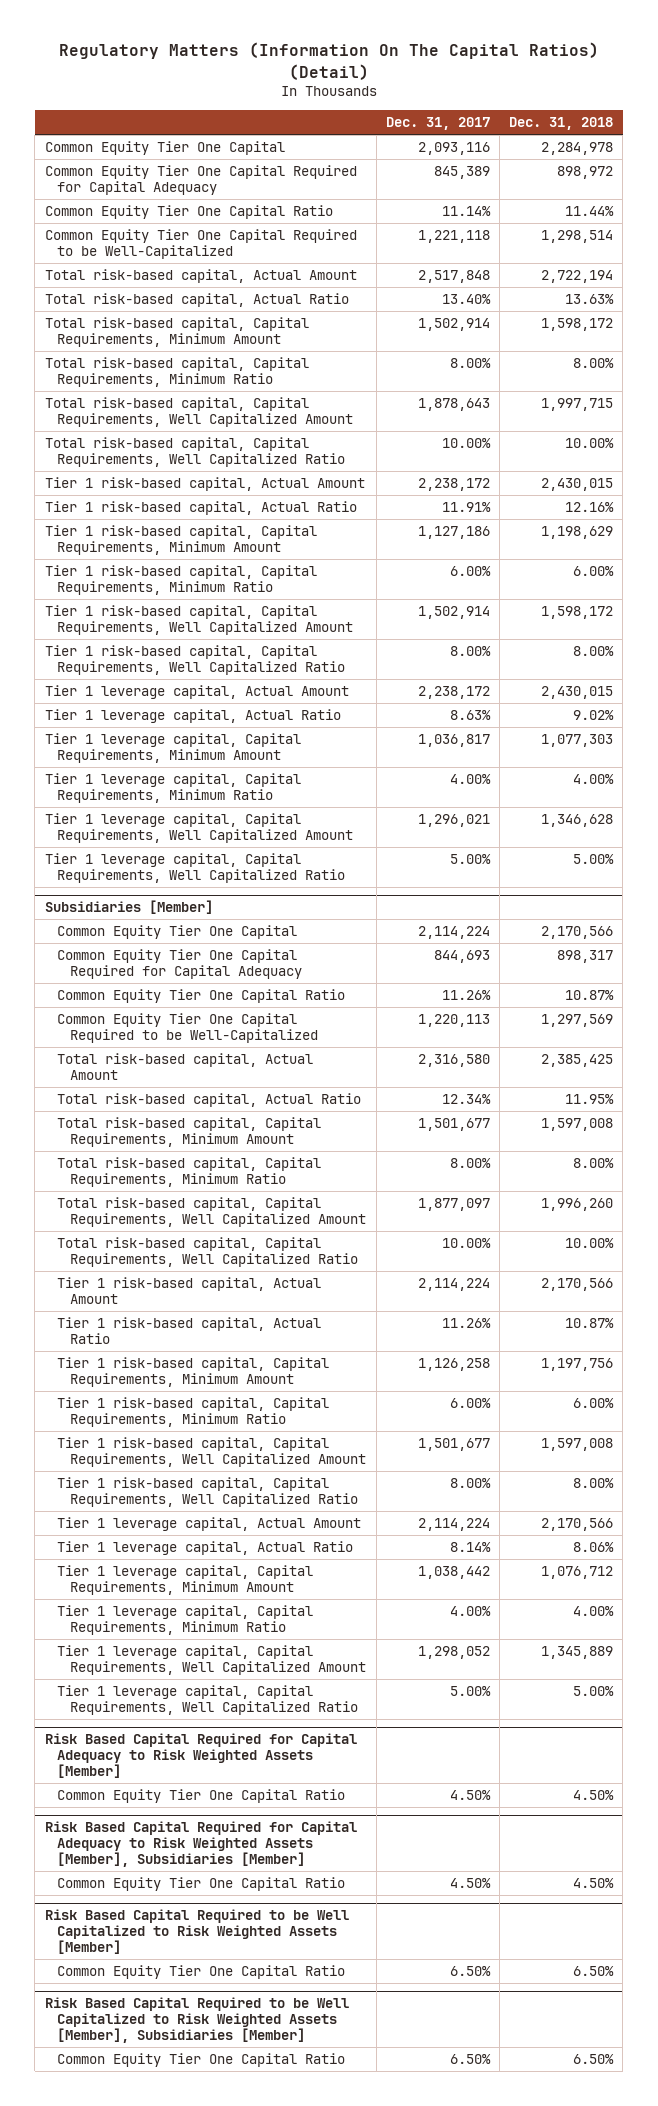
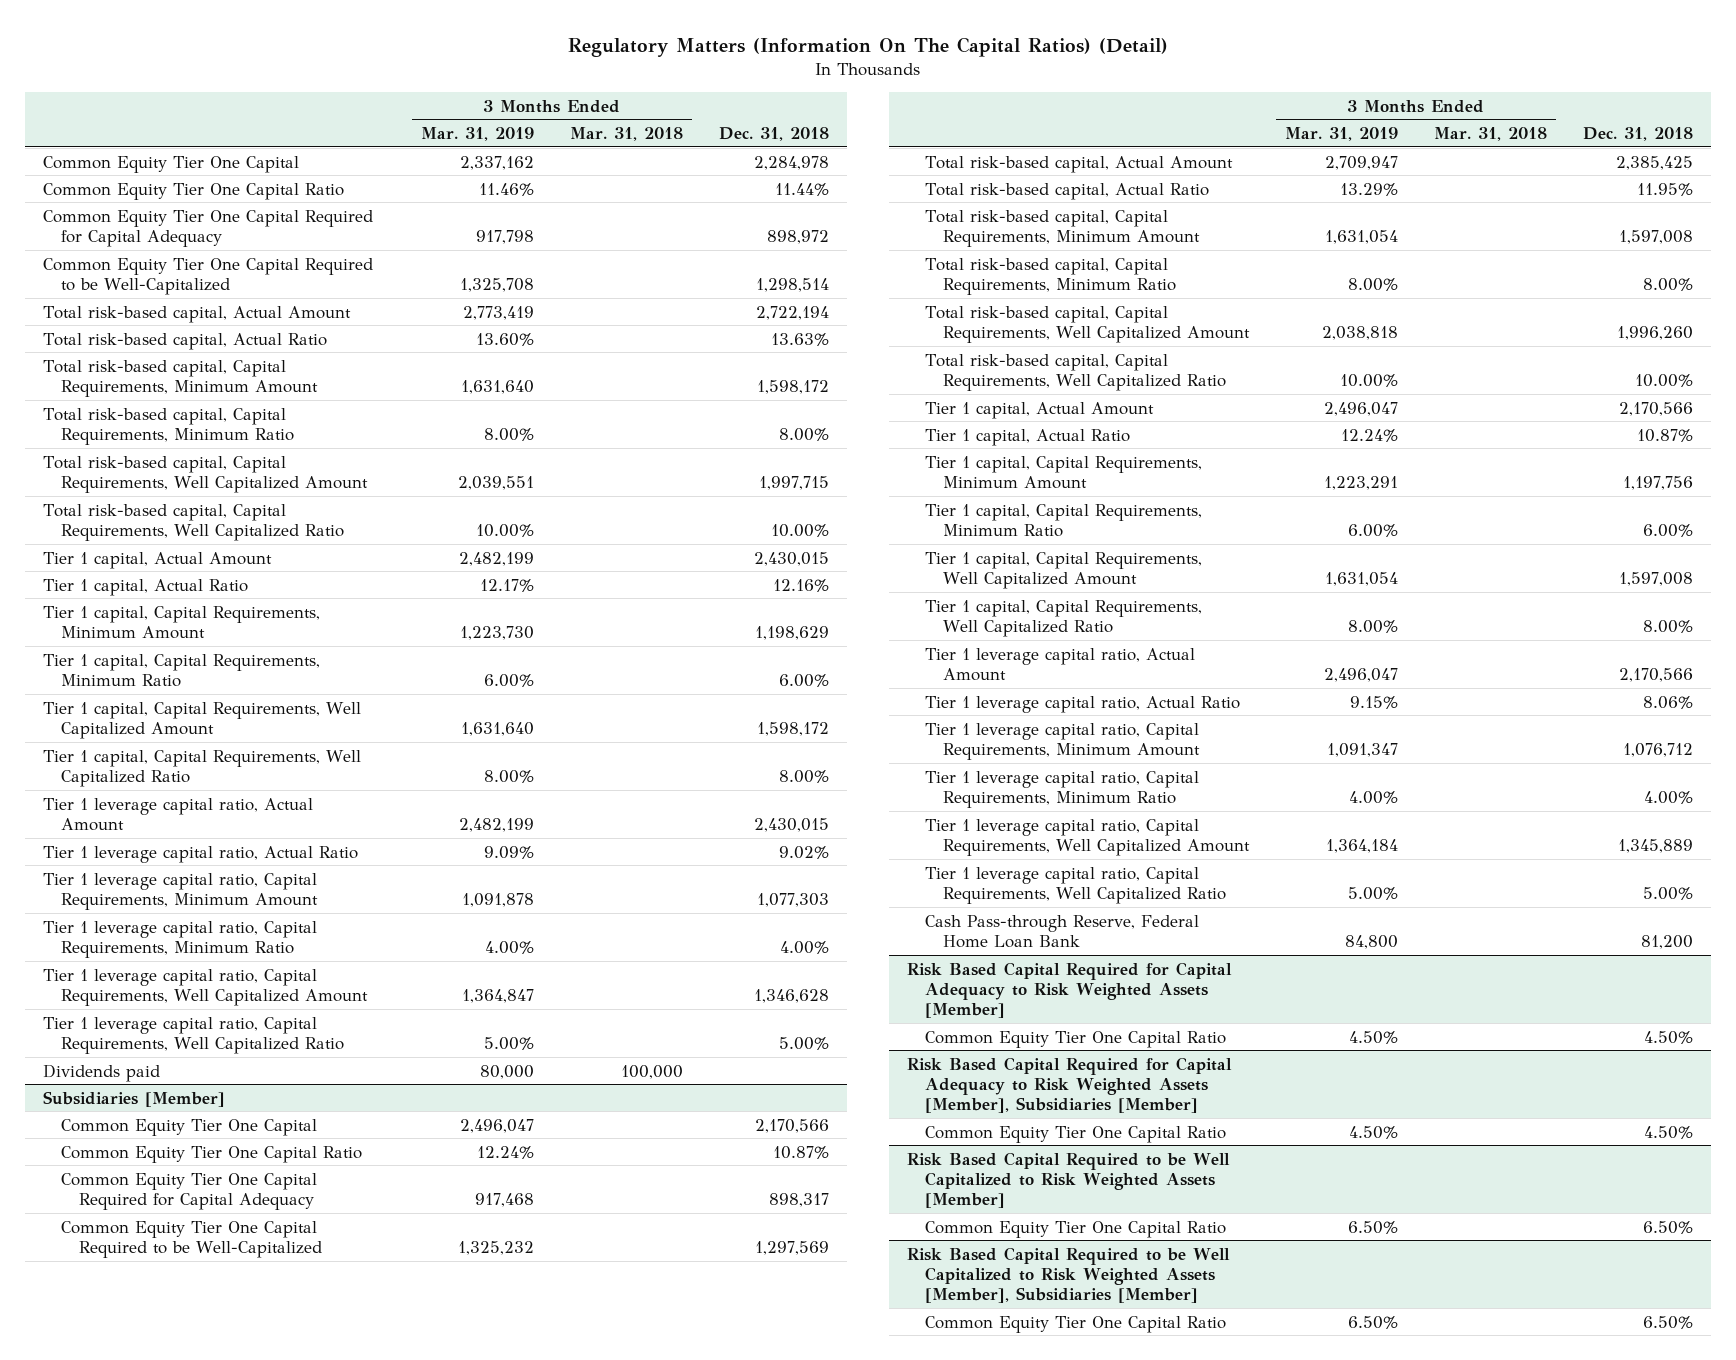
- | Dec. 31, 2017 | Dec. 31, 2018
+ | 3 Months Ended Mar. 31, 2019 | 3 Months Ended Mar. 31, 2018 | Dec. 31, 2018
moved down: Common Equity Tier One Capital Required for Capital Adequacy | 917,798 | | 898,972
- Tier 1 risk-based capital, Actual Amount | 2,238,172 | 2,430,015
- Tier 1 risk-based capital, Actual Ratio | 11.91% | 12.16%
- Tier 1 risk-based capital, Capital Requirements, Minimum Amount | 1,127,186 | 1,198,629
- Tier 1 risk-based capital, Capital Requirements, Minimum Ratio | 6.00% | 6.00%
- Tier 1 risk-based capital, Capital Requirements, Well Capitalized Amount | 1,502,914 | 1,598,172
- Tier 1 risk-based capital, Capital Requirements, Well Capitalized Ratio | 8.00% | 8.00%
- Tier 1 leverage capital, Actual Amount | 2,238,172 | 2,430,015
- Tier 1 leverage capital, Actual Ratio | 8.63% | 9.02%
- Tier 1 leverage capital, Capital Requirements, Minimum Amount | 1,036,817 | 1,077,303
- Tier 1 leverage capital, Capital Requirements, Minimum Ratio | 4.00% | 4.00%
- Tier 1 leverage capital, Capital Requirements, Well Capitalized Amount | 1,296,021 | 1,346,628
- Tier 1 leverage capital, Capital Requirements, Well Capitalized Ratio | 5.00% | 5.00%
+ Tier 1 capital, Actual Amount | 2,482,199 | | 2,430,015
+ Tier 1 capital, Actual Ratio | 12.17% | | 12.16%
+ Tier 1 capital, Capital Requirements, Minimum Amount | 1,223,730 | | 1,198,629
+ Tier 1 capital, Capital Requirements, Minimum Ratio | 6.00% | | 6.00%
+ Tier 1 capital, Capital Requirements, Well Capitalized Amount | 1,631,640 | | 1,598,172
+ Tier 1 capital, Capital Requirements, Well Capitalized Ratio | 8.00% | | 8.00%
+ Tier 1 leverage capital ratio, Actual Amount | 2,482,199 | | 2,430,015
+ Tier 1 leverage capital ratio, Actual Ratio | 9.09% | | 9.02%
+ Tier 1 leverage capital ratio, Capital Requirements, Minimum Amount | 1,091,878 | | 1,077,303
+ Tier 1 leverage capital ratio, Capital Requirements, Minimum Ratio | 4.00% | | 4.00%
+ Tier 1 leverage capital ratio, Capital Requirements, Well Capitalized Amount | 1,364,847 | | 1,346,628
+ Tier 1 leverage capital ratio, Capital Requirements, Well Capitalized Ratio | 5.00% | | 5.00%
+ Dividends paid | 80,000 | 100,000 |
@ Subsidiaries [Member]
moved down: Common Equity Tier One Capital Required for Capital Adequacy | 917,468 | | 898,317
- Tier 1 risk-based capital, Actual Amount | 2,114,224 | 2,170,566
- Tier 1 risk-based capital, Actual Ratio | 11.26% | 10.87%
- Tier 1 risk-based capital, Capital Requirements, Minimum Amount | 1,126,258 | 1,197,756
- Tier 1 risk-based capital, Capital Requirements, Minimum Ratio | 6.00% | 6.00%
- Tier 1 risk-based capital, Capital Requirements, Well Capitalized Amount | 1,501,677 | 1,597,008
- Tier 1 risk-based capital, Capital Requirements, Well Capitalized Ratio | 8.00% | 8.00%
- Tier 1 leverage capital, Actual Amount | 2,114,224 | 2,170,566
- Tier 1 leverage capital, Actual Ratio | 8.14% | 8.06%
- Tier 1 leverage capital, Capital Requirements, Minimum Amount | 1,038,442 | 1,076,712
- Tier 1 leverage capital, Capital Requirements, Minimum Ratio | 4.00% | 4.00%
- Tier 1 leverage capital, Capital Requirements, Well Capitalized Amount | 1,298,052 | 1,345,889
- Tier 1 leverage capital, Capital Requirements, Well Capitalized Ratio | 5.00% | 5.00%
+ Tier 1 capital, Actual Amount | 2,496,047 | | 2,170,566
+ Tier 1 capital, Actual Ratio | 12.24% | | 10.87%
+ Tier 1 capital, Capital Requirements, Minimum Amount | 1,223,291 | | 1,197,756
+ Tier 1 capital, Capital Requirements, Minimum Ratio | 6.00% | | 6.00%
+ Tier 1 capital, Capital Requirements, Well Capitalized Amount | 1,631,054 | | 1,597,008
+ Tier 1 capital, Capital Requirements, Well Capitalized Ratio | 8.00% | | 8.00%
+ Tier 1 leverage capital ratio, Actual Amount | 2,496,047 | | 2,170,566
+ Tier 1 leverage capital ratio, Actual Ratio | 9.15% | | 8.06%
+ Tier 1 leverage capital ratio, Capital Requirements, Minimum Amount | 1,091,347 | | 1,076,712
+ Tier 1 leverage capital ratio, Capital Requirements, Minimum Ratio | 4.00% | | 4.00%
+ Tier 1 leverage capital ratio, Capital Requirements, Well Capitalized Amount | 1,364,184 | | 1,345,889
+ Tier 1 leverage capital ratio, Capital Requirements, Well Capitalized Ratio | 5.00% | | 5.00%
+ Cash Pass-through Reserve, Federal Home Loan Bank | 84,800 | | 81,200

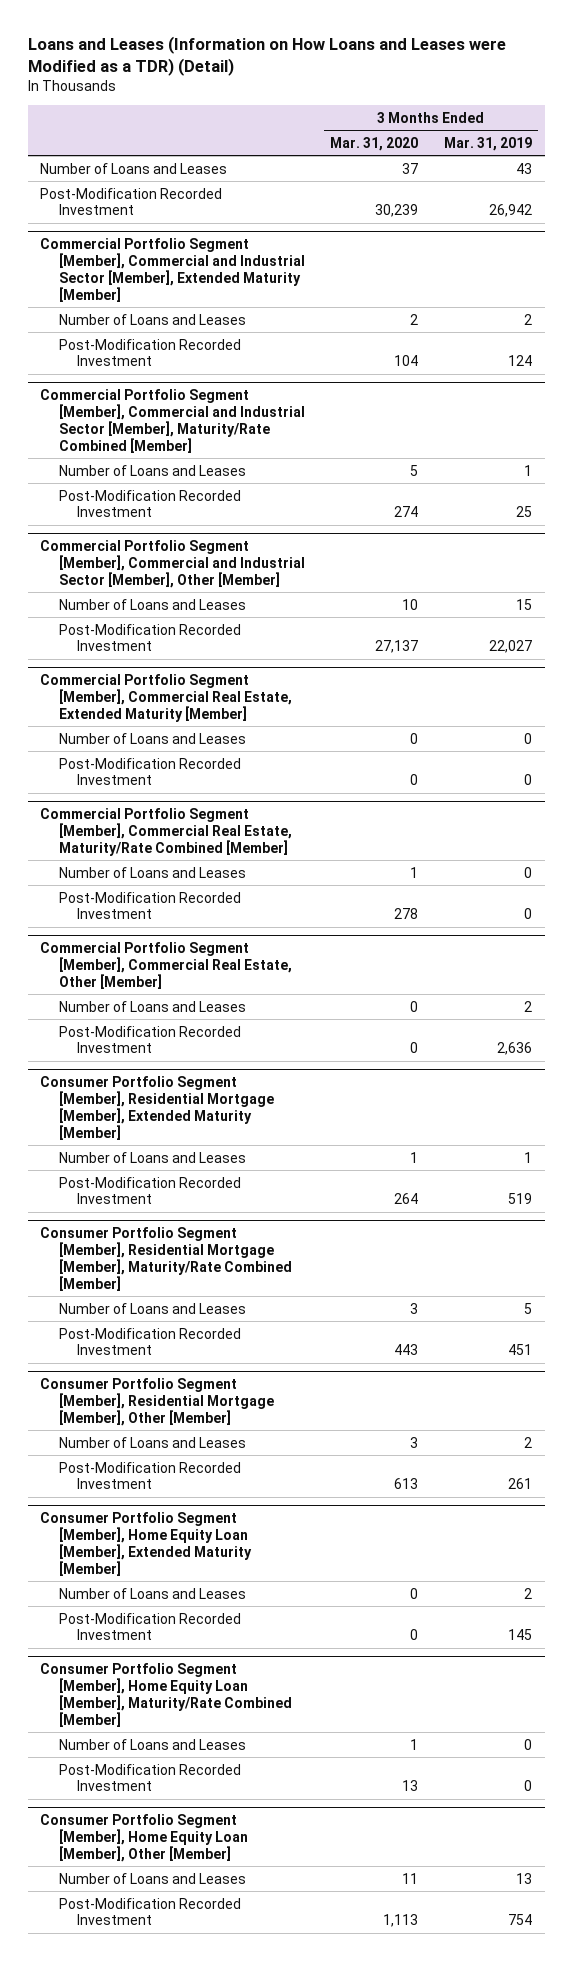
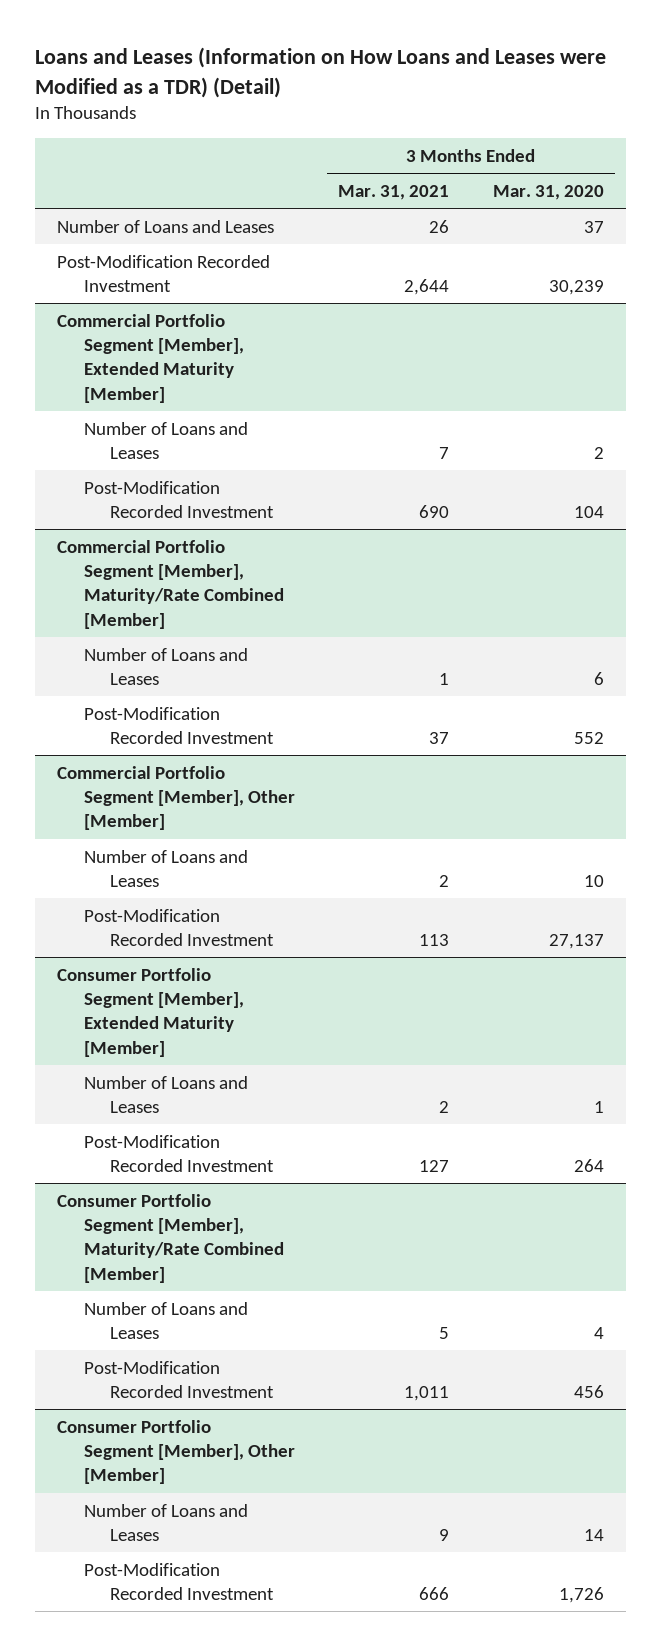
- | 3 Months Ended Mar. 31, 2020 | 3 Months Ended Mar. 31, 2019
+ | 3 Months Ended Mar. 31, 2021 | 3 Months Ended Mar. 31, 2020
- Commercial Portfolio Segment [Member], Commercial and Industrial Sector [Member], Extended Maturity [Member]
+ Commercial Portfolio Segment [Member], Extended Maturity [Member]
- Commercial Portfolio Segment [Member], Commercial and Industrial Sector [Member], Maturity/Rate Combined [Member]
- Number of Loans and Leases | 5 | 1
- Post-Modification Recorded Investment | 274 | 25
- Commercial Portfolio Segment [Member], Commercial and Industrial Sector [Member], Other [Member]
+ Commercial Portfolio Segment [Member], Maturity/Rate Combined [Member]
+ Number of Loans and Leases | 1 | 6
+ Post-Modification Recorded Investment | 37 | 552
+ Commercial Portfolio Segment [Member], Other [Member]
- Commercial Portfolio Segment [Member], Commercial Real Estate, Extended Maturity [Member]
- Number of Loans and Leases | 0 | 0
- Post-Modification Recorded Investment | 0 | 0
- Commercial Portfolio Segment [Member], Commercial Real Estate, Maturity/Rate Combined [Member]
- Number of Loans and Leases | 1 | 0
- Post-Modification Recorded Investment | 278 | 0
- Commercial Portfolio Segment [Member], Commercial Real Estate, Other [Member]
- Number of Loans and Leases | 0 | 2
- Post-Modification Recorded Investment | 0 | 2,636
- Consumer Portfolio Segment [Member], Residential Mortgage [Member], Extended Maturity [Member]
+ Consumer Portfolio Segment [Member], Extended Maturity [Member]
- Consumer Portfolio Segment [Member], Residential Mortgage [Member], Maturity/Rate Combined [Member]
- Number of Loans and Leases | 3 | 5
- Post-Modification Recorded Investment | 443 | 451
- Consumer Portfolio Segment [Member], Residential Mortgage [Member], Other [Member]
- Number of Loans and Leases | 3 | 2
- Post-Modification Recorded Investment | 613 | 261
- Consumer Portfolio Segment [Member], Home Equity Loan [Member], Extended Maturity [Member]
- Number of Loans and Leases | 0 | 2
- Post-Modification Recorded Investment | 0 | 145
- Consumer Portfolio Segment [Member], Home Equity Loan [Member], Maturity/Rate Combined [Member]
- Number of Loans and Leases | 1 | 0
- Post-Modification Recorded Investment | 13 | 0
- Consumer Portfolio Segment [Member], Home Equity Loan [Member], Other [Member]
- Number of Loans and Leases | 11 | 13
- Post-Modification Recorded Investment | 1,113 | 754
+ Consumer Portfolio Segment [Member], Maturity/Rate Combined [Member]
+ Number of Loans and Leases | 5 | 4
+ Post-Modification Recorded Investment | 1,011 | 456
+ Consumer Portfolio Segment [Member], Other [Member]
+ Number of Loans and Leases | 9 | 14
+ Post-Modification Recorded Investment | 666 | 1,726

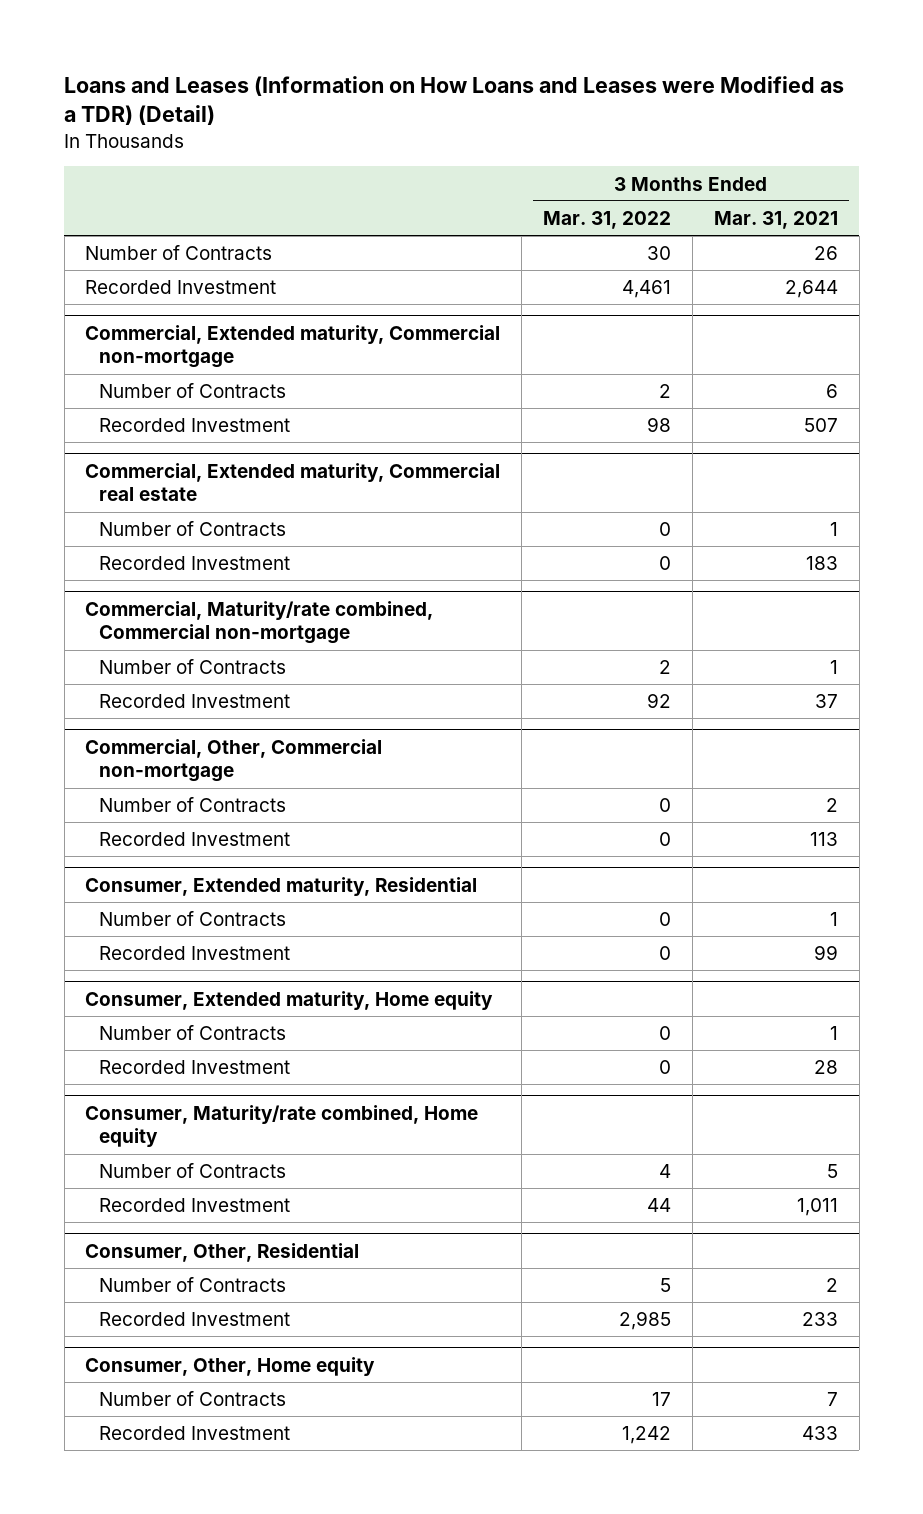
- | 3 Months Ended Mar. 31, 2021 | 3 Months Ended Mar. 31, 2020
+ | 3 Months Ended Mar. 31, 2022 | 3 Months Ended Mar. 31, 2021
- Number of Loans and Leases | 26 | 37
- Post-Modification Recorded Investment | 2,644 | 30,239
- Commercial Portfolio Segment [Member], Extended Maturity [Member]
- Number of Loans and Leases | 7 | 2
- Post-Modification Recorded Investment | 690 | 104
- Commercial Portfolio Segment [Member], Maturity/Rate Combined [Member]
- Number of Loans and Leases | 1 | 6
- Post-Modification Recorded Investment | 37 | 552
- Commercial Portfolio Segment [Member], Other [Member]
- Number of Loans and Leases | 2 | 10
- Post-Modification Recorded Investment | 113 | 27,137
- Consumer Portfolio Segment [Member], Extended Maturity [Member]
- Number of Loans and Leases | 2 | 1
- Post-Modification Recorded Investment | 127 | 264
- Consumer Portfolio Segment [Member], Maturity/Rate Combined [Member]
- Number of Loans and Leases | 5 | 4
- Post-Modification Recorded Investment | 1,011 | 456
- Consumer Portfolio Segment [Member], Other [Member]
- Number of Loans and Leases | 9 | 14
- Post-Modification Recorded Investment | 666 | 1,726
+ Number of Contracts | 30 | 26
+ Recorded Investment | 4,461 | 2,644
+ Commercial, Extended maturity, Commercial non-mortgage
+ Number of Contracts | 2 | 6
+ Recorded Investment | 98 | 507
+ Commercial, Extended maturity, Commercial real estate
+ Number of Contracts | 0 | 1
+ Recorded Investment | 0 | 183
+ Commercial, Maturity/rate combined, Commercial non-mortgage
+ Number of Contracts | 2 | 1
+ Recorded Investment | 92 | 37
+ Commercial, Other, Commercial non-mortgage
+ Number of Contracts | 0 | 2
+ Recorded Investment | 0 | 113
+ Consumer, Extended maturity, Residential
+ Number of Contracts | 0 | 1
+ Recorded Investment | 0 | 99
+ Consumer, Extended maturity, Home equity
+ Number of Contracts | 0 | 1
+ Recorded Investment | 0 | 28
+ Consumer, Maturity/rate combined, Home equity
+ Number of Contracts | 4 | 5
+ Recorded Investment | 44 | 1,011
+ Consumer, Other, Residential
+ Number of Contracts | 5 | 2
+ Recorded Investment | 2,985 | 233
+ Consumer, Other, Home equity
+ Number of Contracts | 17 | 7
+ Recorded Investment | 1,242 | 433

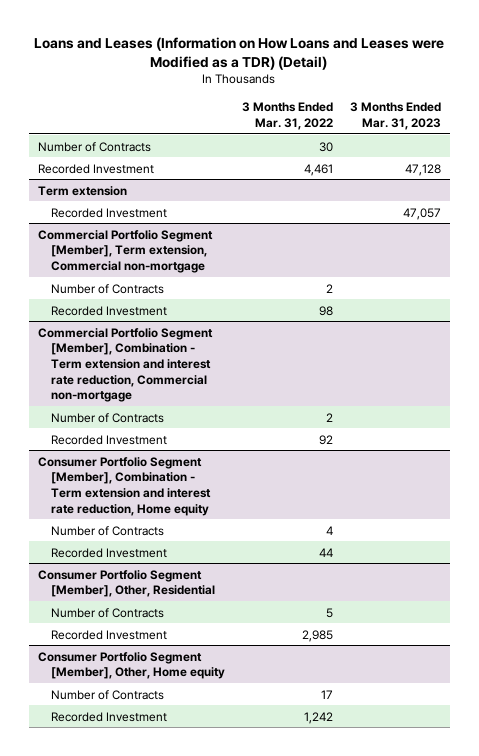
- | 3 Months Ended Mar. 31, 2022 | 3 Months Ended Mar. 31, 2021
+ | 3 Months Ended Mar. 31, 2022 | 3 Months Ended Mar. 31, 2023
- Commercial, Extended maturity, Commercial non-mortgage
+ Term extension
+ Recorded Investment | | 47,057
+ Commercial Portfolio Segment [Member], Term extension, Commercial non-mortgage
- Commercial, Extended maturity, Commercial real estate
- Number of Contracts | 0 | 1
- Recorded Investment | 0 | 183
- Commercial, Maturity/rate combined, Commercial non-mortgage
+ Commercial Portfolio Segment [Member], Combination - Term extension and interest rate reduction, Commercial non-mortgage
- Commercial, Other, Commercial non-mortgage
- Number of Contracts | 0 | 2
- Recorded Investment | 0 | 113
- Consumer, Extended maturity, Residential
- Number of Contracts | 0 | 1
- Recorded Investment | 0 | 99
- Consumer, Extended maturity, Home equity
- Number of Contracts | 0 | 1
- Recorded Investment | 0 | 28
- Consumer, Maturity/rate combined, Home equity
+ Consumer Portfolio Segment [Member], Combination - Term extension and interest rate reduction, Home equity
- Consumer, Other, Residential
+ Consumer Portfolio Segment [Member], Other, Residential
- Consumer, Other, Home equity
+ Consumer Portfolio Segment [Member], Other, Home equity

